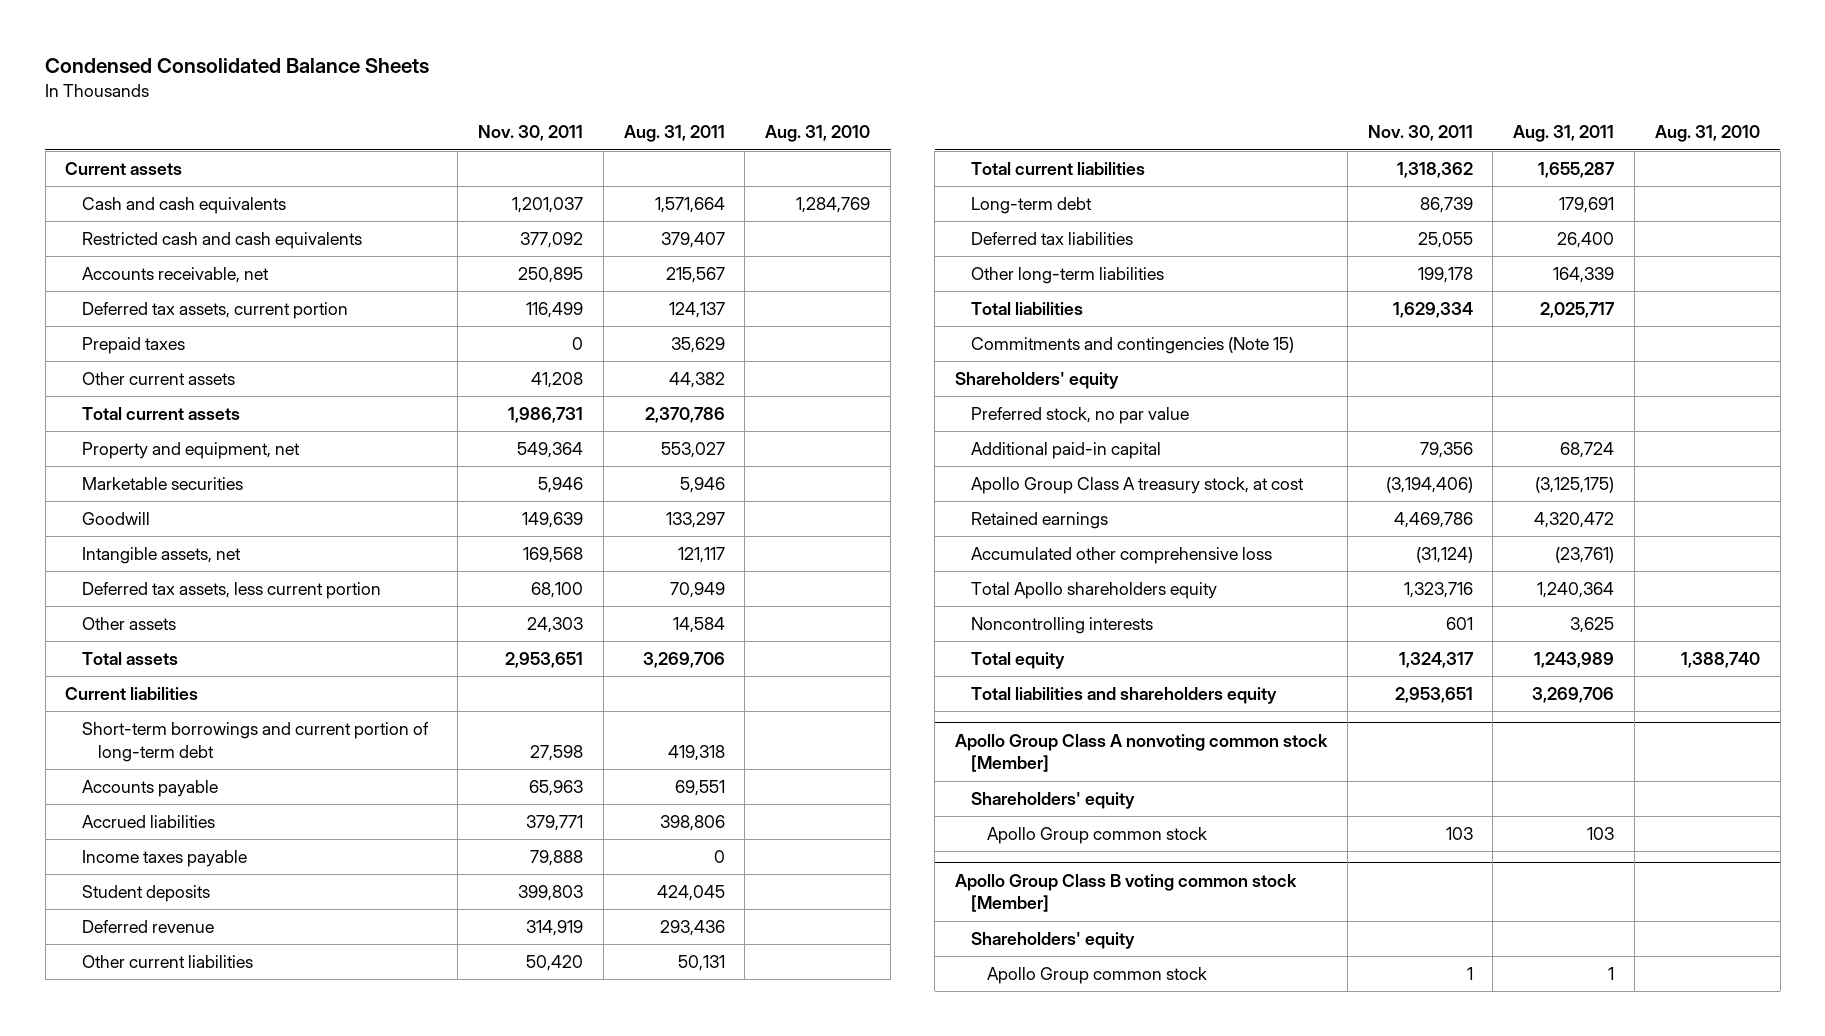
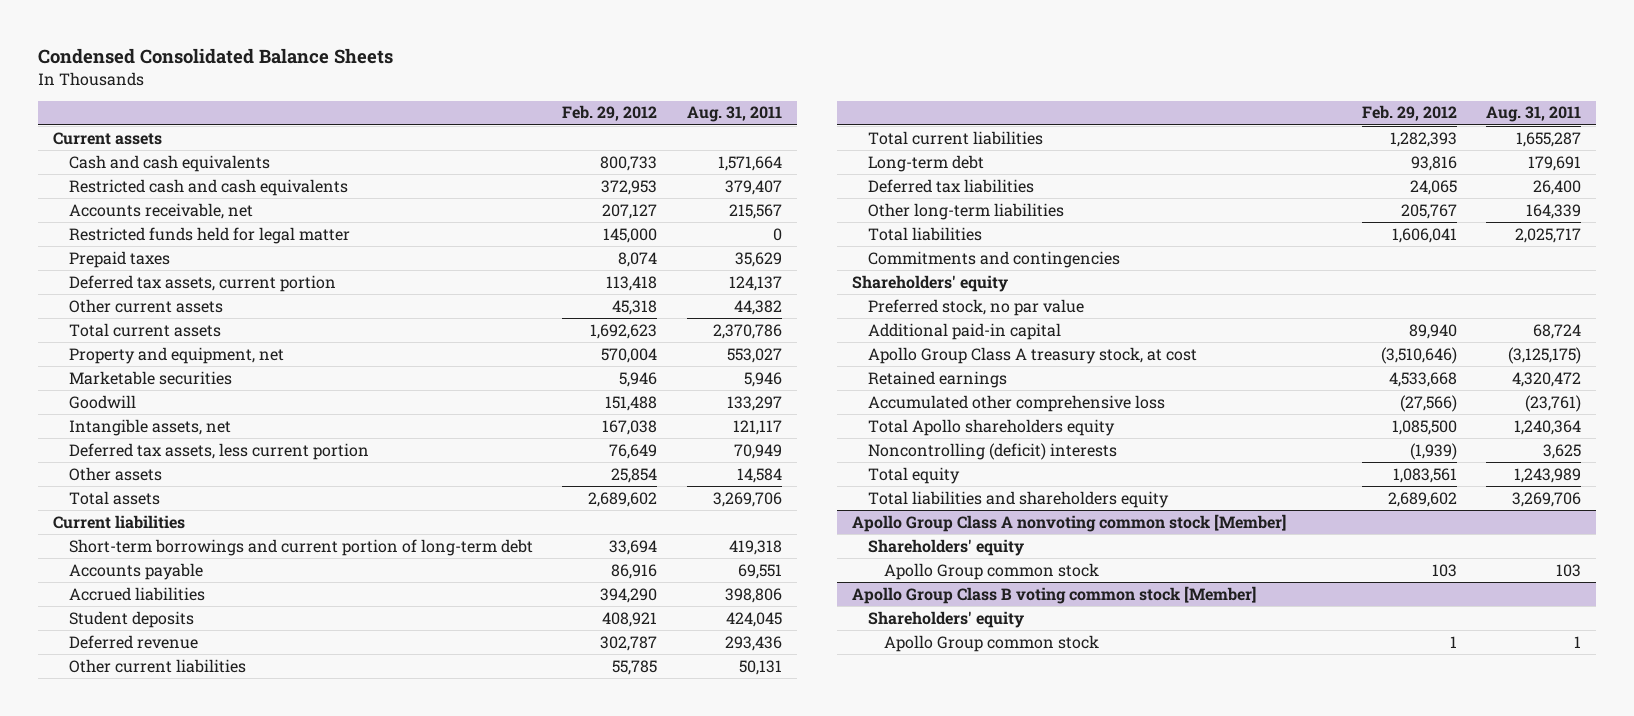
- | Nov. 30, 2011 | Aug. 31, 2011 | Aug. 31, 2010
+ | Feb. 29, 2012 | Aug. 31, 2011
+ Restricted funds held for legal matter | 145,000 | 0
moved down: Deferred tax assets, current portion | 113,418 | 124,137
- Income taxes payable | 79,888 | 0 |
- Commitments and contingencies (Note 15)
+ Commitments and contingencies
- Noncontrolling interests | 601 | 3,625 |
+ Noncontrolling (deficit) interests | (1,939) | 3,625

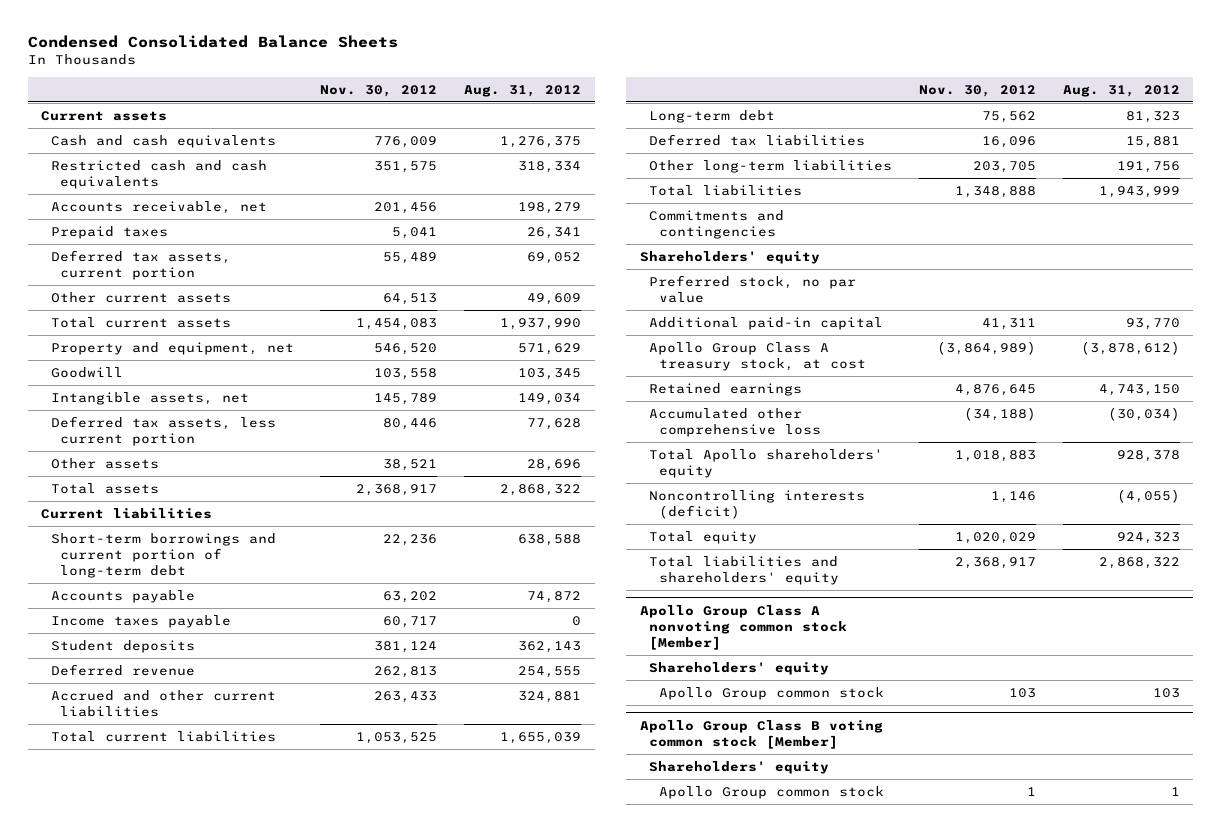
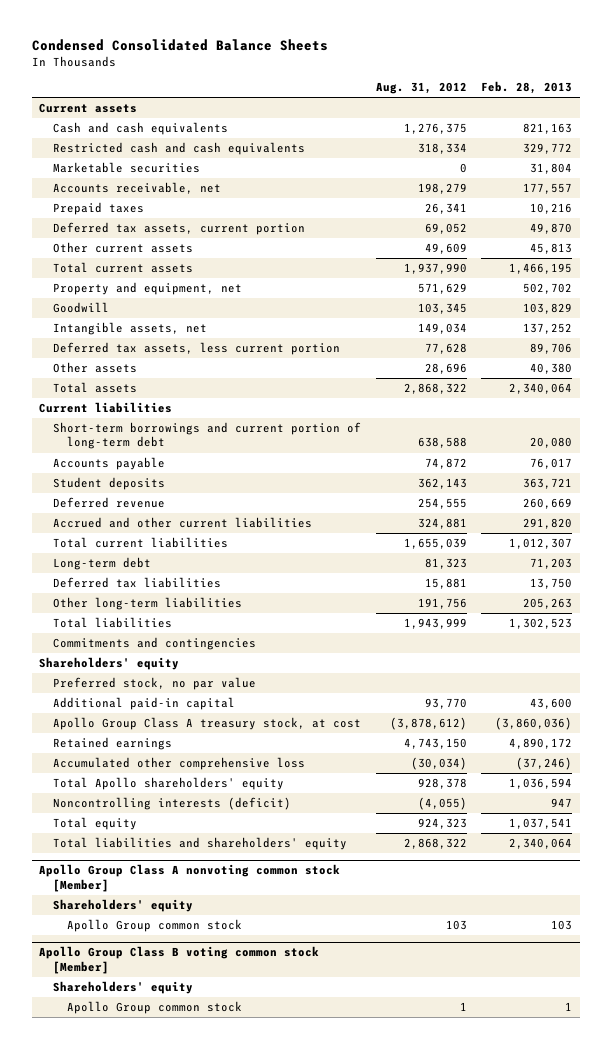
- | Nov. 30, 2012 | Aug. 31, 2012
+ | Aug. 31, 2012 | Feb. 28, 2013
+ Marketable securities | 0 | 31,804
- Income taxes payable | 60,717 | 0

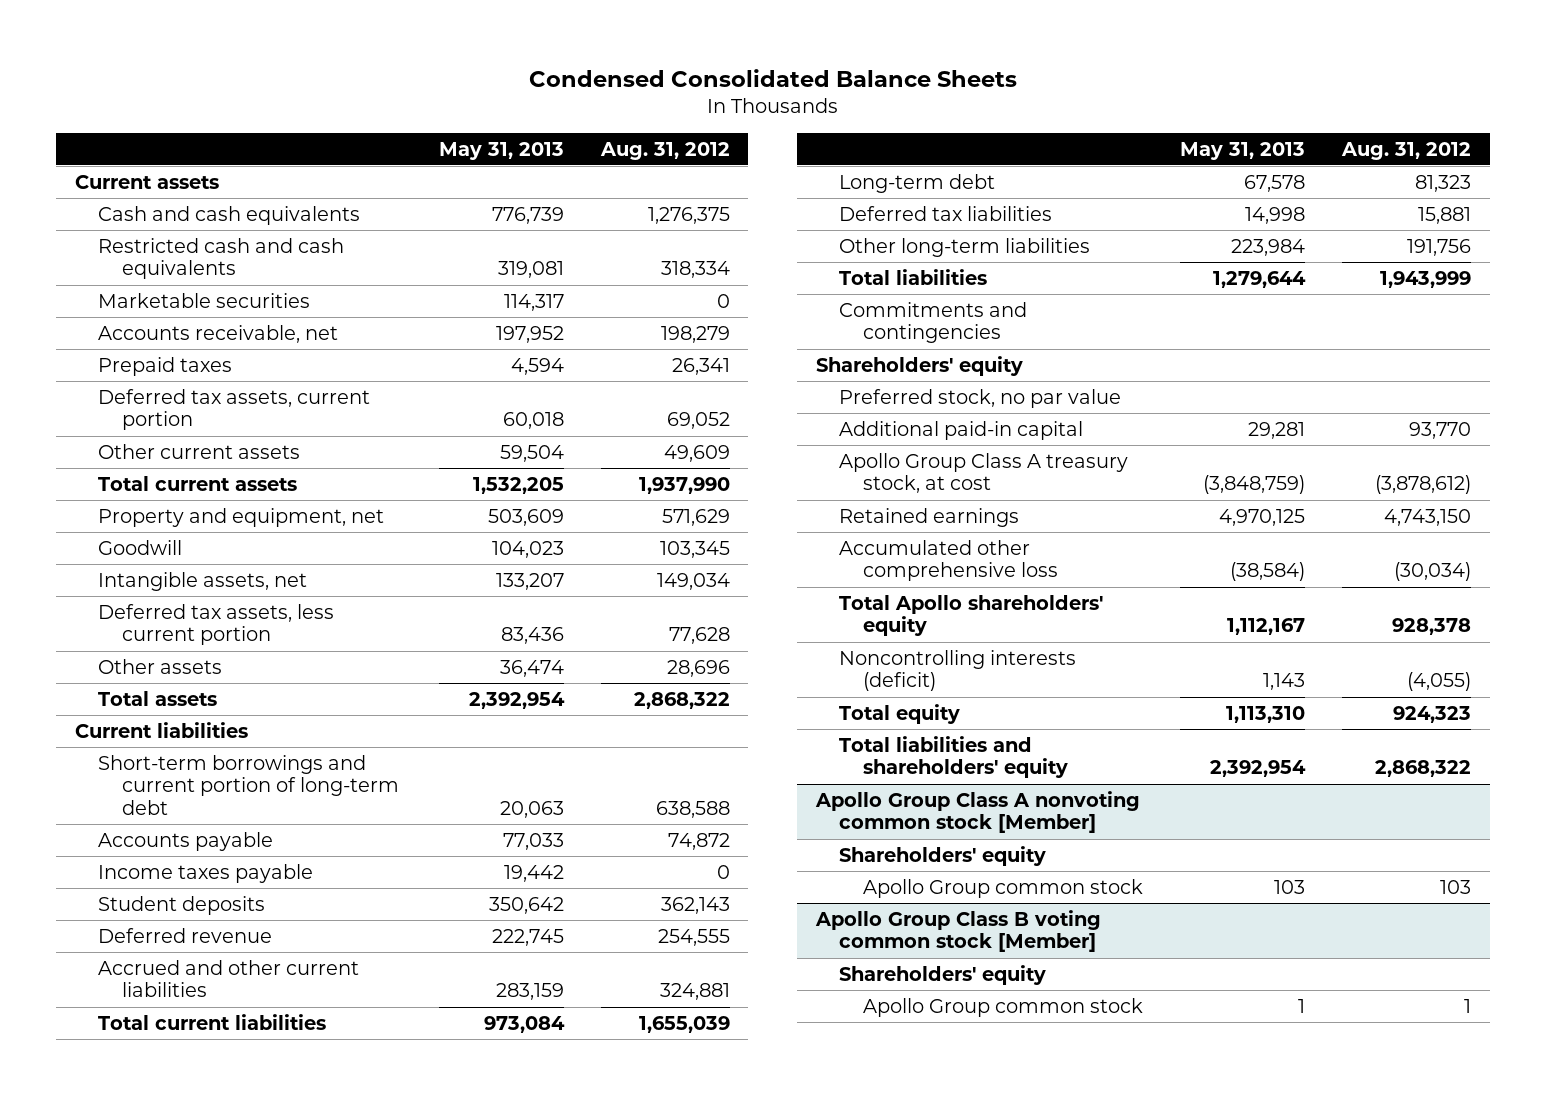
- | Aug. 31, 2012 | Feb. 28, 2013
+ | May 31, 2013 | Aug. 31, 2012
+ Income taxes payable | 19,442 | 0

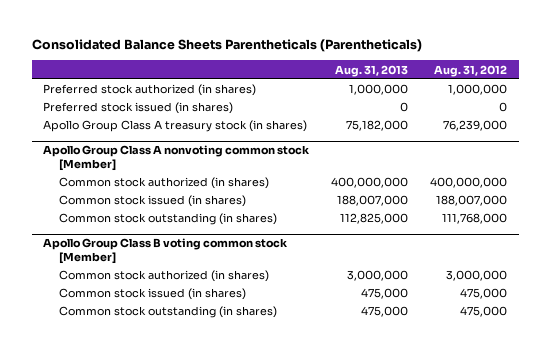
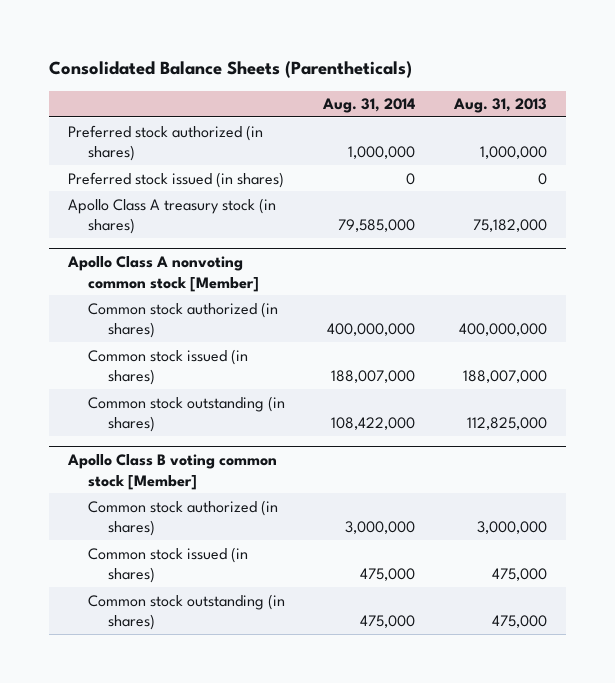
- Consolidated Balance Sheets Parentheticals (Parentheticals)
+ Consolidated Balance Sheets (Parentheticals)
- | Aug. 31, 2013 | Aug. 31, 2012
+ | Aug. 31, 2014 | Aug. 31, 2013
- Apollo Group Class A treasury stock (in shares) | 75,182,000 | 76,239,000
- Apollo Group Class A nonvoting common stock [Member]
+ Apollo Class A treasury stock (in shares) | 79,585,000 | 75,182,000
+ Apollo Class A nonvoting common stock [Member]
- Apollo Group Class B voting common stock [Member]
+ Apollo Class B voting common stock [Member]

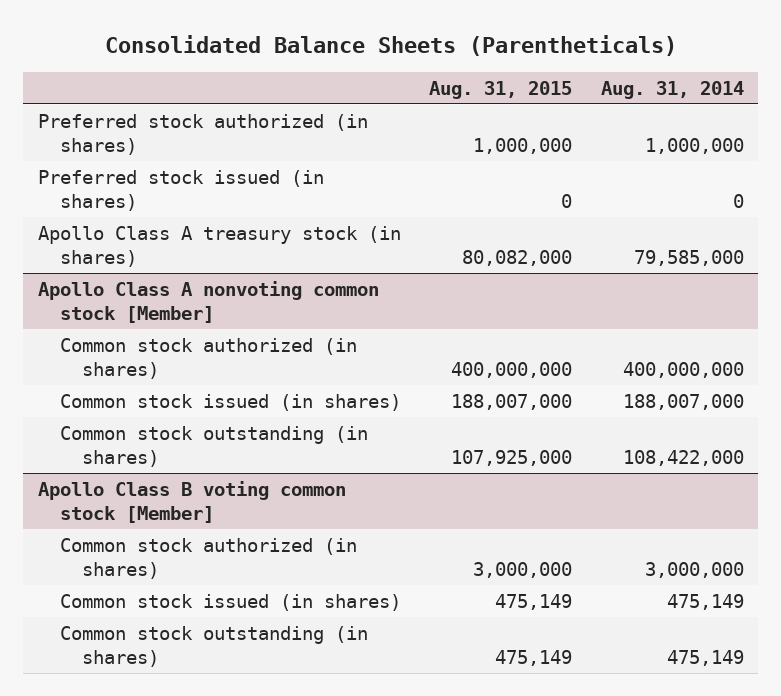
- | Aug. 31, 2014 | Aug. 31, 2013
+ | Aug. 31, 2015 | Aug. 31, 2014
@ Apollo Class B voting common stock [Member]
- Common stock issued (in shares) | 475,000 | 475,000
- Common stock outstanding (in shares) | 475,000 | 475,000
+ Common stock issued (in shares) | 475,149 | 475,149
+ Common stock outstanding (in shares) | 475,149 | 475,149

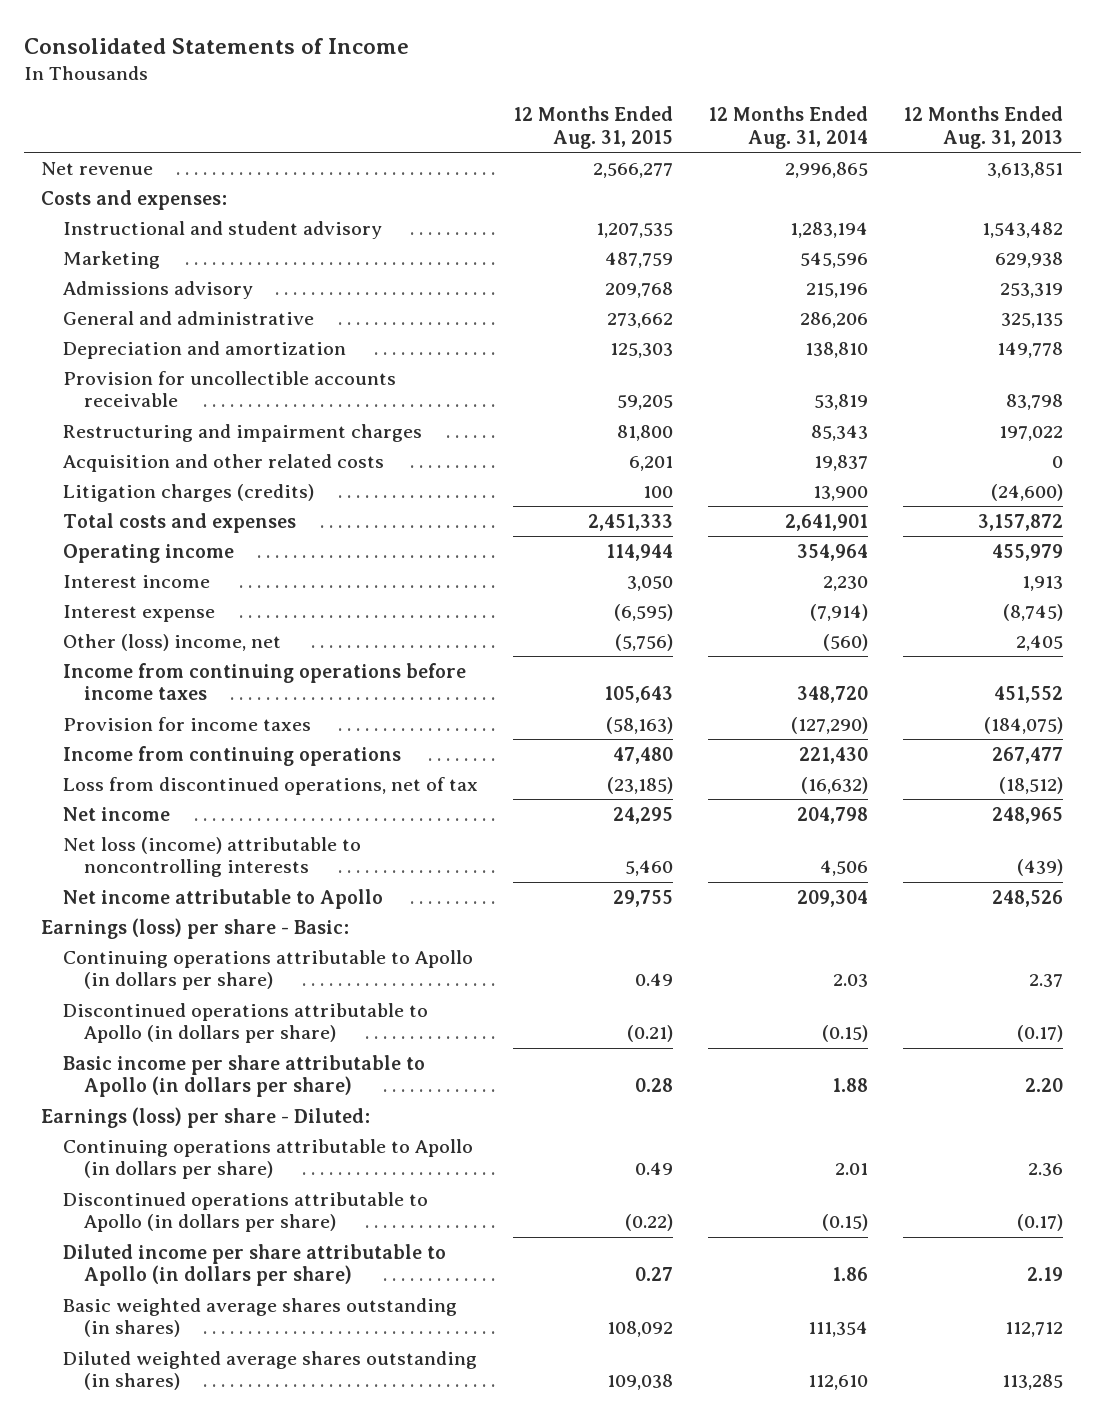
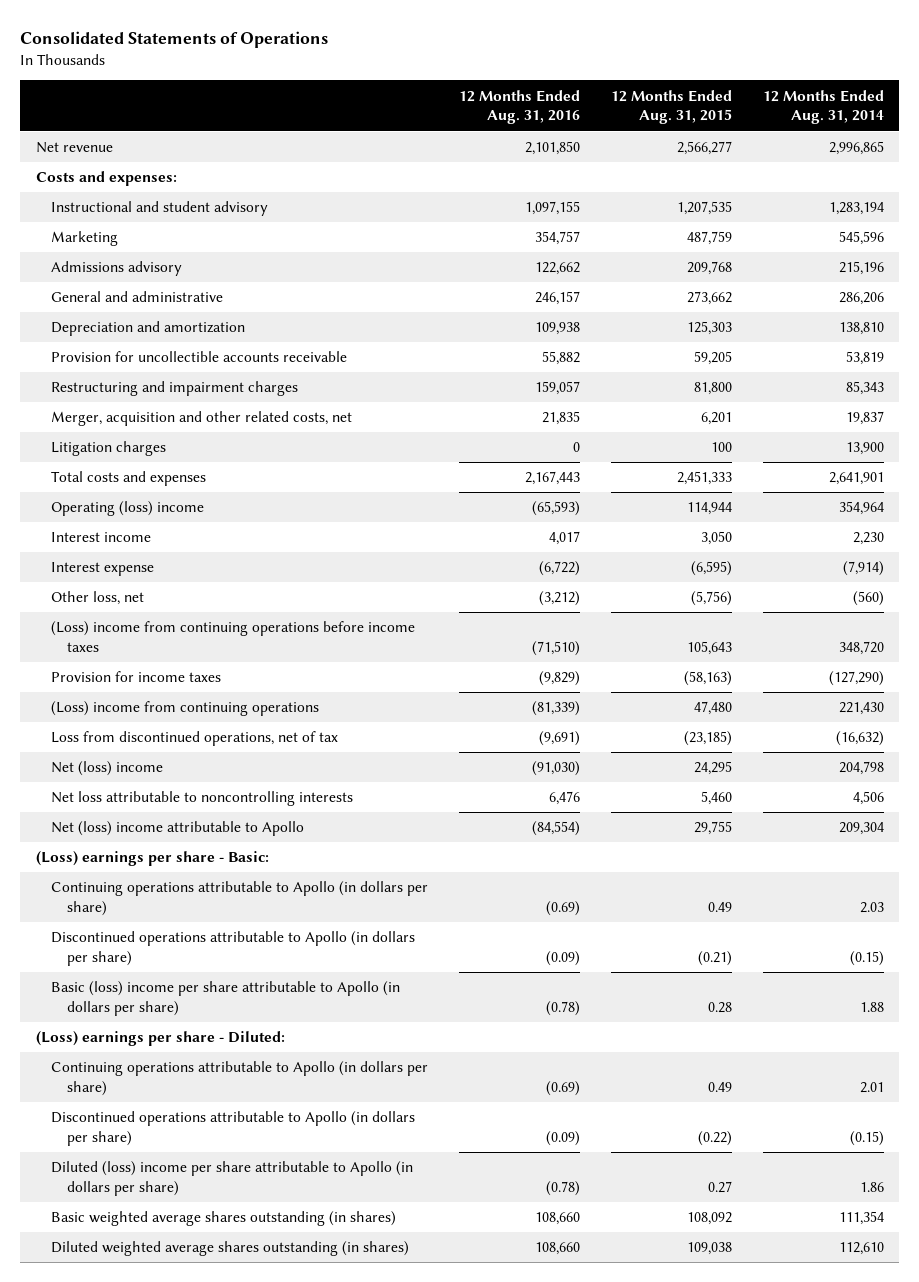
- Consolidated Statements of Income
+ Consolidated Statements of Operations
- | 12 Months Ended Aug. 31, 2015 | 12 Months Ended Aug. 31, 2014 | 12 Months Ended Aug. 31, 2013
+ | 12 Months Ended Aug. 31, 2016 | 12 Months Ended Aug. 31, 2015 | 12 Months Ended Aug. 31, 2014
- Acquisition and other related costs | 6,201 | 19,837 | 0
- Litigation charges (credits) | 100 | 13,900 | (24,600)
+ Merger, acquisition and other related costs, net | 21,835 | 6,201 | 19,837
+ Litigation charges | 0 | 100 | 13,900
- Operating income | 114,944 | 354,964 | 455,979
+ Operating (loss) income | (65,593) | 114,944 | 354,964
- Other (loss) income, net | (5,756) | (560) | 2,405
- Income from continuing operations before income taxes | 105,643 | 348,720 | 451,552
+ Other loss, net | (3,212) | (5,756) | (560)
+ (Loss) income from continuing operations before income taxes | (71,510) | 105,643 | 348,720
- Income from continuing operations | 47,480 | 221,430 | 267,477
+ (Loss) income from continuing operations | (81,339) | 47,480 | 221,430
- Net income | 24,295 | 204,798 | 248,965
- Net loss (income) attributable to noncontrolling interests | 5,460 | 4,506 | (439)
- Net income attributable to Apollo | 29,755 | 209,304 | 248,526
- Earnings (loss) per share - Basic:
+ Net (loss) income | (91,030) | 24,295 | 204,798
+ Net loss attributable to noncontrolling interests | 6,476 | 5,460 | 4,506
+ Net (loss) income attributable to Apollo | (84,554) | 29,755 | 209,304
+ (Loss) earnings per share - Basic:
- Basic income per share attributable to Apollo (in dollars per share) | 0.28 | 1.88 | 2.20
- Earnings (loss) per share - Diluted:
+ Basic (loss) income per share attributable to Apollo (in dollars per share) | (0.78) | 0.28 | 1.88
+ (Loss) earnings per share - Diluted:
- Diluted income per share attributable to Apollo (in dollars per share) | 0.27 | 1.86 | 2.19
+ Diluted (loss) income per share attributable to Apollo (in dollars per share) | (0.78) | 0.27 | 1.86

